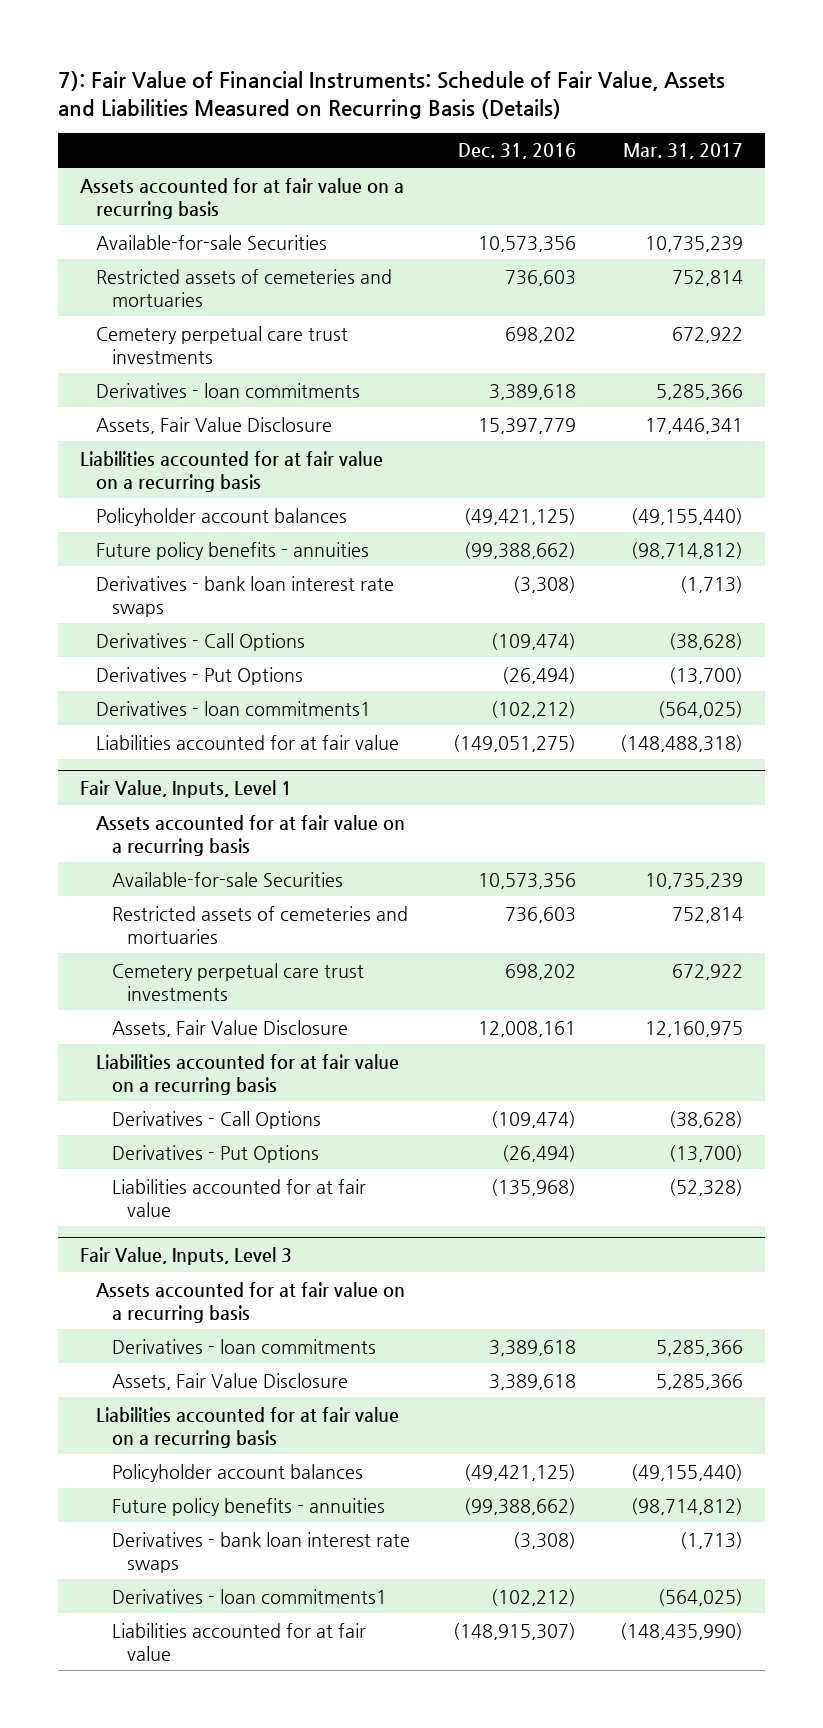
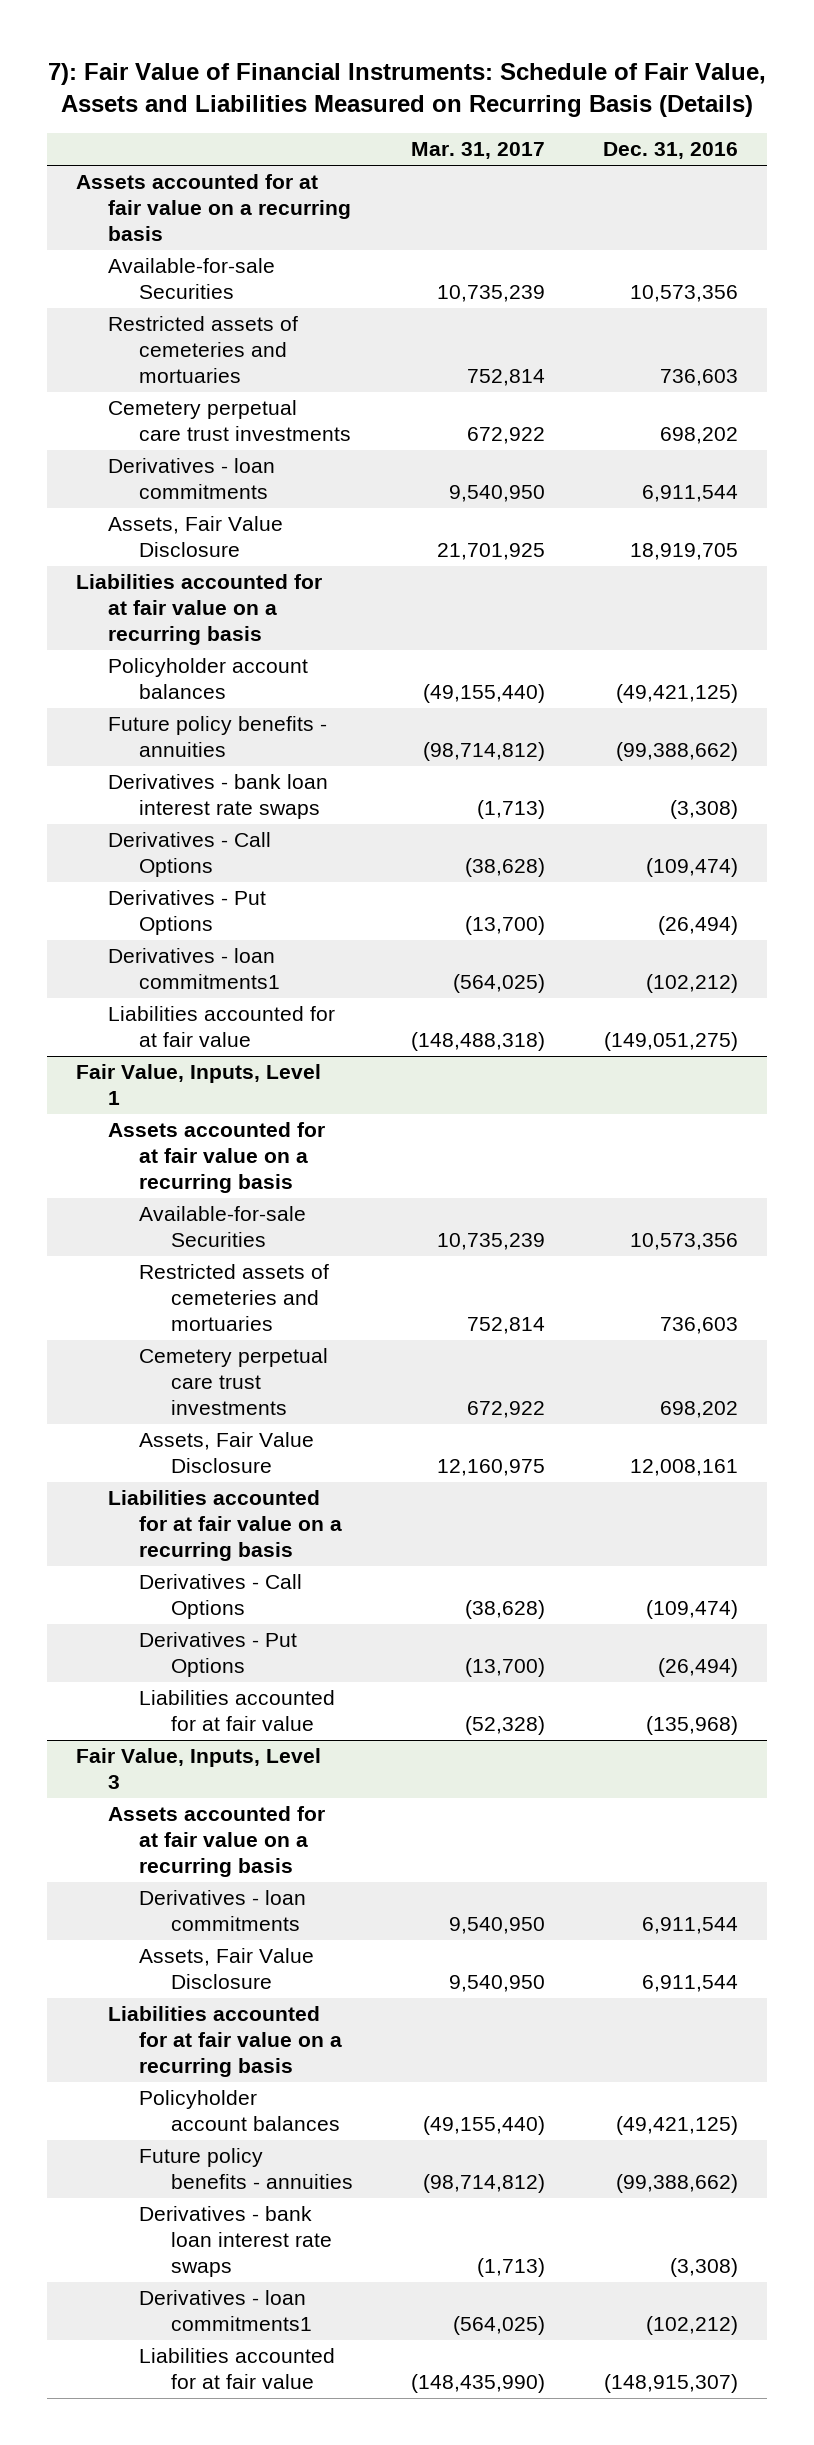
- | Dec. 31, 2016 | Mar. 31, 2017
+ | Mar. 31, 2017 | Dec. 31, 2016
- Derivatives - loan commitments | 3,389,618 | 5,285,366
- Assets, Fair Value Disclosure | 15,397,779 | 17,446,341
+ Derivatives - loan commitments | 9,540,950 | 6,911,544
+ Assets, Fair Value Disclosure | 21,701,925 | 18,919,705
@ Fair Value, Inputs, Level 3
- Derivatives - loan commitments | 3,389,618 | 5,285,366
- Assets, Fair Value Disclosure | 3,389,618 | 5,285,366
+ Derivatives - loan commitments | 9,540,950 | 6,911,544
+ Assets, Fair Value Disclosure | 9,540,950 | 6,911,544

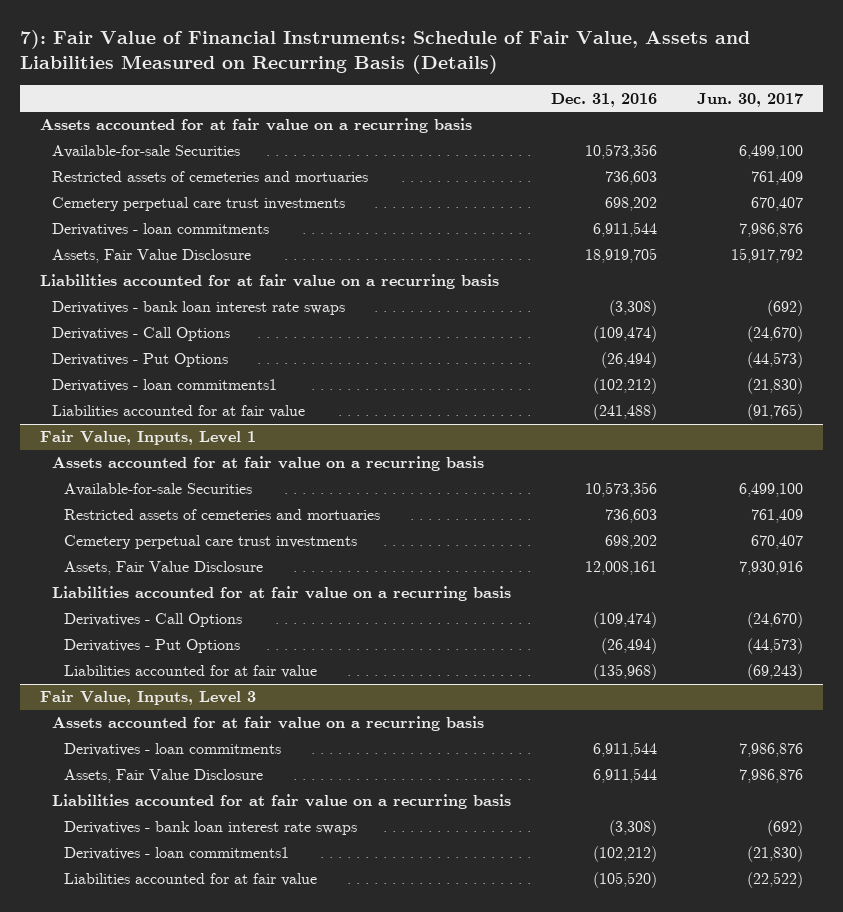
- | Mar. 31, 2017 | Dec. 31, 2016
+ | Dec. 31, 2016 | Jun. 30, 2017
- Policyholder account balances | (49,155,440) | (49,421,125)
- Future policy benefits - annuities | (98,714,812) | (99,388,662)
- Liabilities accounted for at fair value | (148,488,318) | (149,051,275)
+ Liabilities accounted for at fair value | (241,488) | (91,765)
@ Fair Value, Inputs, Level 3
- Policyholder account balances | (49,155,440) | (49,421,125)
- Future policy benefits - annuities | (98,714,812) | (99,388,662)
- Liabilities accounted for at fair value | (148,435,990) | (148,915,307)
+ Liabilities accounted for at fair value | (105,520) | (22,522)

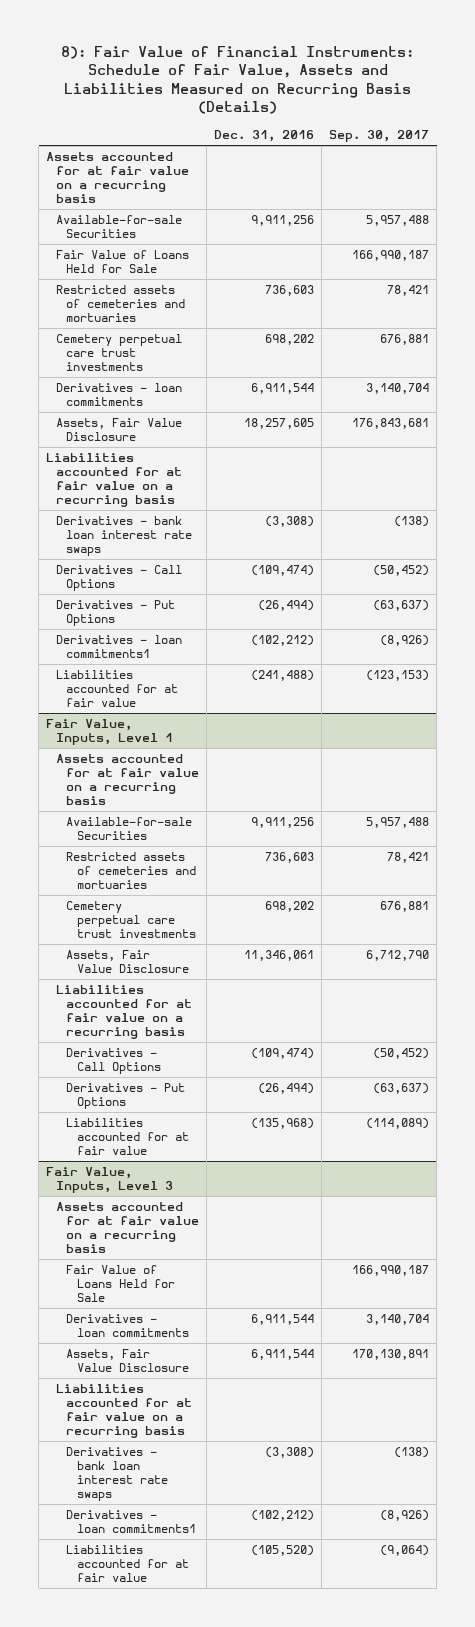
- 7): Fair Value of Financial Instruments: Schedule of Fair Value, Assets and Liabilities Measured on Recurring Basis (Details)
+ 8): Fair Value of Financial Instruments: Schedule of Fair Value, Assets and Liabilities Measured on Recurring Basis (Details)
- | Dec. 31, 2016 | Jun. 30, 2017
+ | Dec. 31, 2016 | Sep. 30, 2017
- Available-for-sale Securities | 10,573,356 | 6,499,100
+ Available-for-sale Securities | 9,911,256 | 5,957,488
+ Fair Value of Loans Held for Sale | | 166,990,187
- Assets, Fair Value Disclosure | 18,919,705 | 15,917,792
+ Assets, Fair Value Disclosure | 18,257,605 | 176,843,681
@ Fair Value, Inputs, Level 1
- Available-for-sale Securities | 10,573,356 | 6,499,100
+ Available-for-sale Securities | 9,911,256 | 5,957,488
- Assets, Fair Value Disclosure | 12,008,161 | 7,930,916
+ Assets, Fair Value Disclosure | 11,346,061 | 6,712,790
@ Fair Value, Inputs, Level 3
+ Fair Value of Loans Held for Sale | | 166,990,187

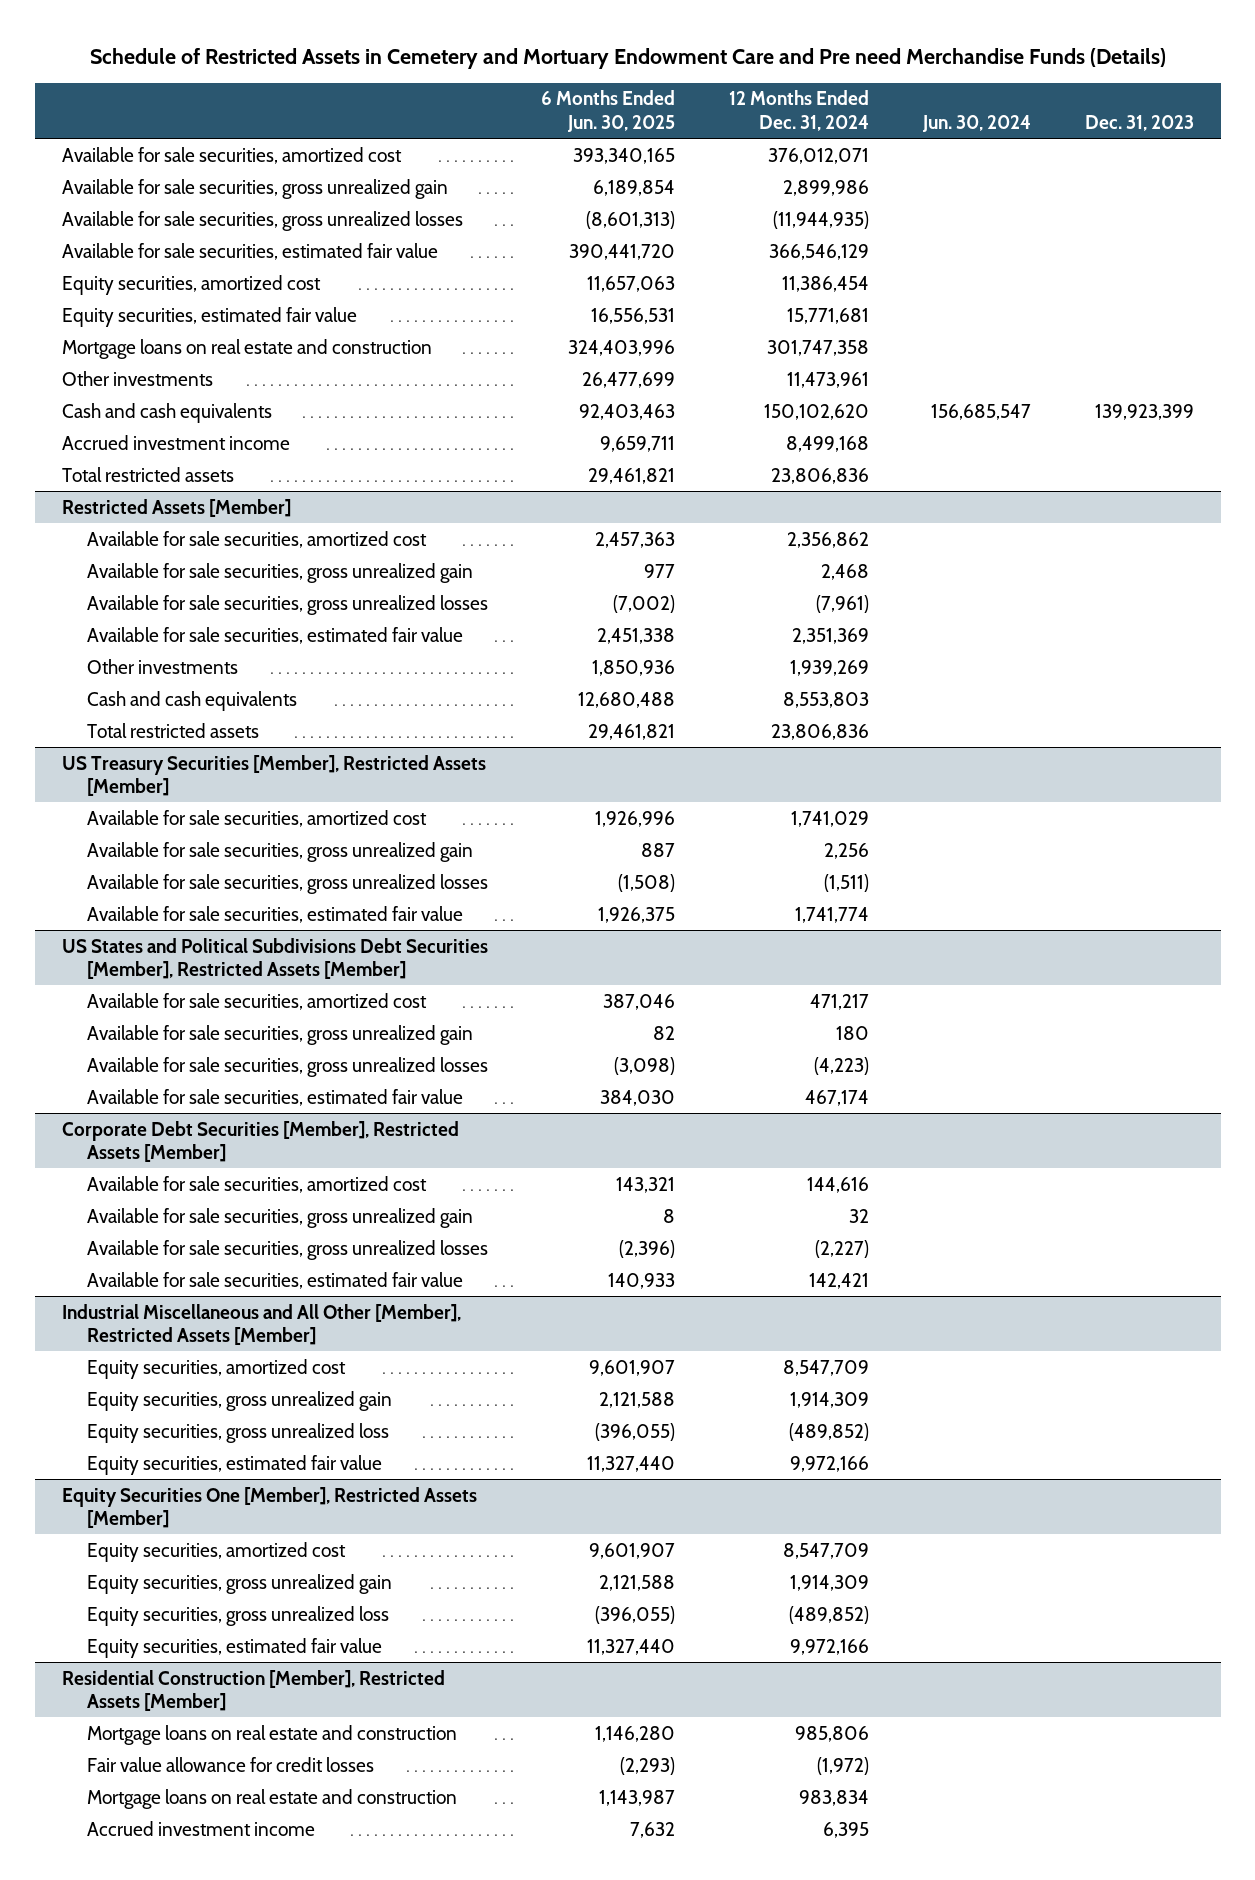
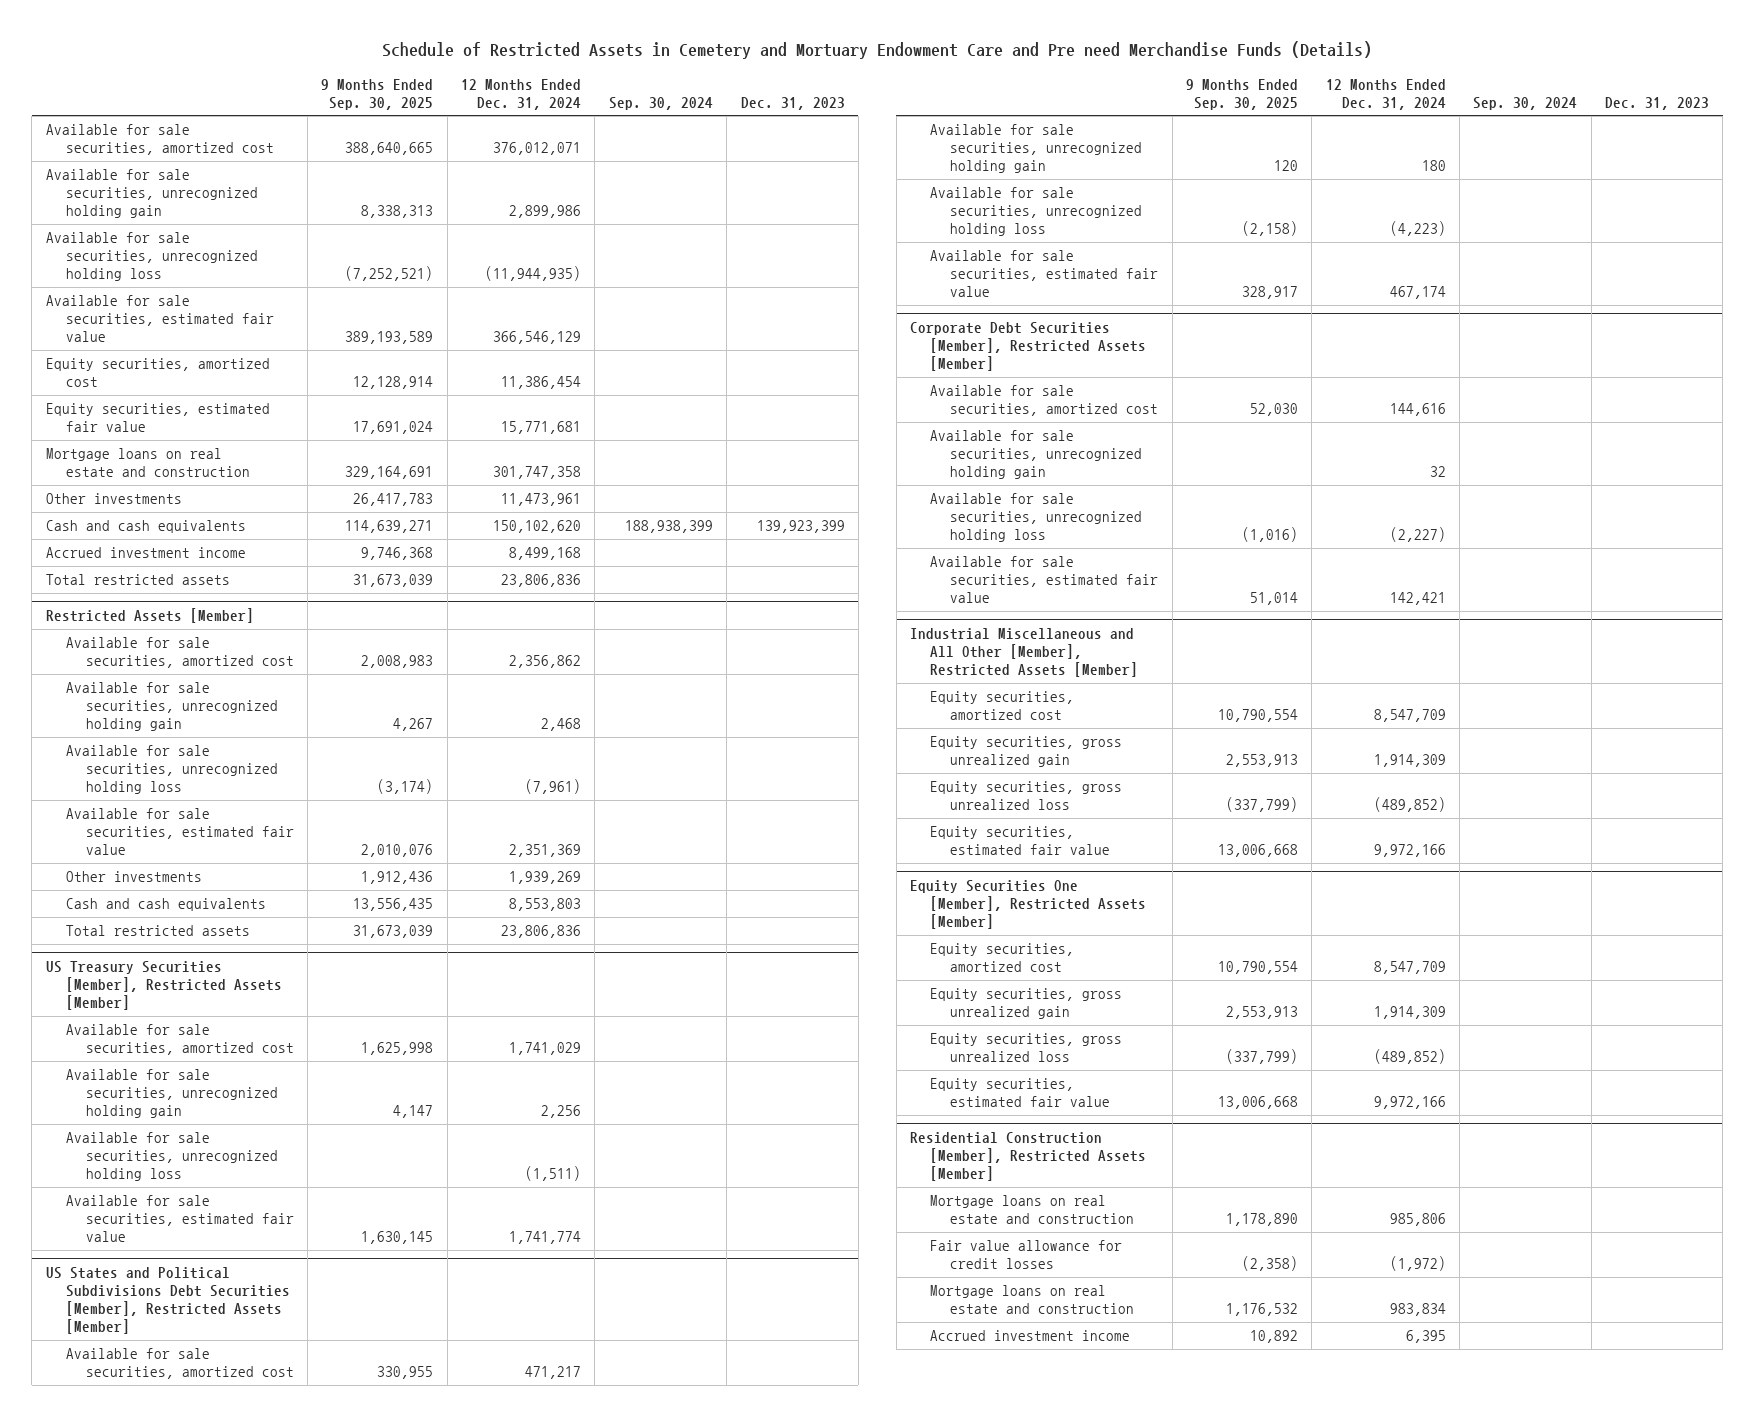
- | 6 Months Ended Jun. 30, 2025 | 12 Months Ended Dec. 31, 2024 | Jun. 30, 2024 | Dec. 31, 2023
+ | 9 Months Ended Sep. 30, 2025 | 12 Months Ended Dec. 31, 2024 | Sep. 30, 2024 | Dec. 31, 2023
- Available for sale securities, gross unrealized gain | 6,189,854 | 2,899,986 | |
- Available for sale securities, gross unrealized losses | (8,601,313) | (11,944,935) | |
+ Available for sale securities, unrecognized holding gain | 8,338,313 | 2,899,986 | |
+ Available for sale securities, unrecognized holding loss | (7,252,521) | (11,944,935) | |
@ Restricted Assets [Member]
- Available for sale securities, gross unrealized gain | 977 | 2,468 | |
- Available for sale securities, gross unrealized losses | (7,002) | (7,961) | |
+ Available for sale securities, unrecognized holding gain | 4,267 | 2,468 | |
+ Available for sale securities, unrecognized holding loss | (3,174) | (7,961) | |
@ US Treasury Securities [Member], Restricted Assets [Member]
- Available for sale securities, gross unrealized gain | 887 | 2,256 | |
- Available for sale securities, gross unrealized losses | (1,508) | (1,511) | |
+ Available for sale securities, unrecognized holding gain | 4,147 | 2,256 | |
+ Available for sale securities, unrecognized holding loss | | (1,511) | |
@ US States and Political Subdivisions Debt Securities [Member], Restricted Assets [Member]
- Available for sale securities, gross unrealized gain | 82 | 180 | |
- Available for sale securities, gross unrealized losses | (3,098) | (4,223) | |
+ Available for sale securities, unrecognized holding gain | 120 | 180 | |
+ Available for sale securities, unrecognized holding loss | (2,158) | (4,223) | |
@ Corporate Debt Securities [Member], Restricted Assets [Member]
- Available for sale securities, gross unrealized gain | 8 | 32 | |
- Available for sale securities, gross unrealized losses | (2,396) | (2,227) | |
+ Available for sale securities, unrecognized holding gain | | 32 | |
+ Available for sale securities, unrecognized holding loss | (1,016) | (2,227) | |

